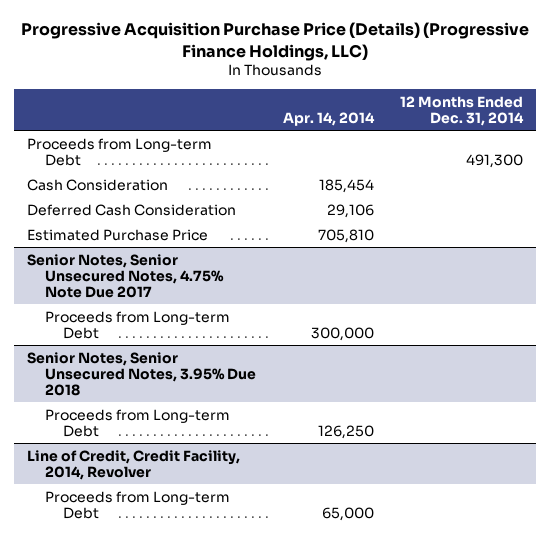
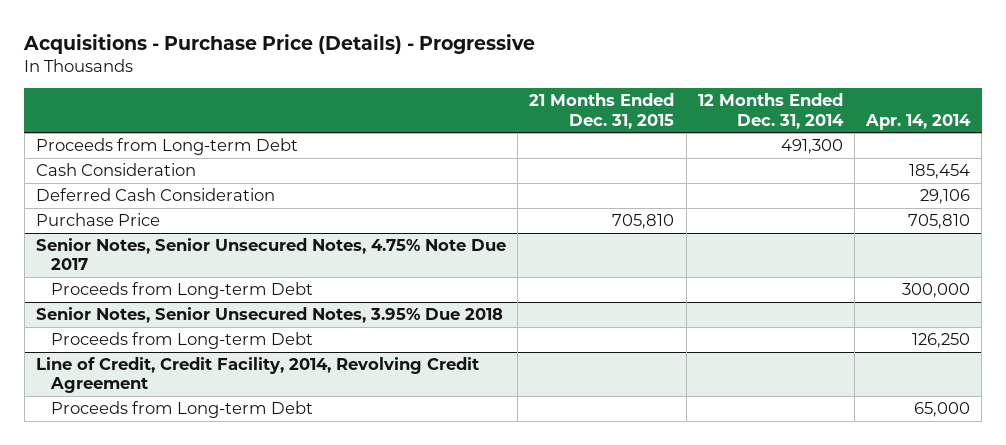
- Progressive Acquisition Purchase Price (Details) (Progressive Finance Holdings, LLC)
+ Acquisitions - Purchase Price (Details) - Progressive
- | Apr. 14, 2014 | 12 Months Ended Dec. 31, 2014
+ | 21 Months Ended Dec. 31, 2015 | 12 Months Ended Dec. 31, 2014 | Apr. 14, 2014
- Estimated Purchase Price | 705,810 |
+ Purchase Price | 705,810 | | 705,810
- Line of Credit, Credit Facility, 2014, Revolver
+ Line of Credit, Credit Facility, 2014, Revolving Credit Agreement

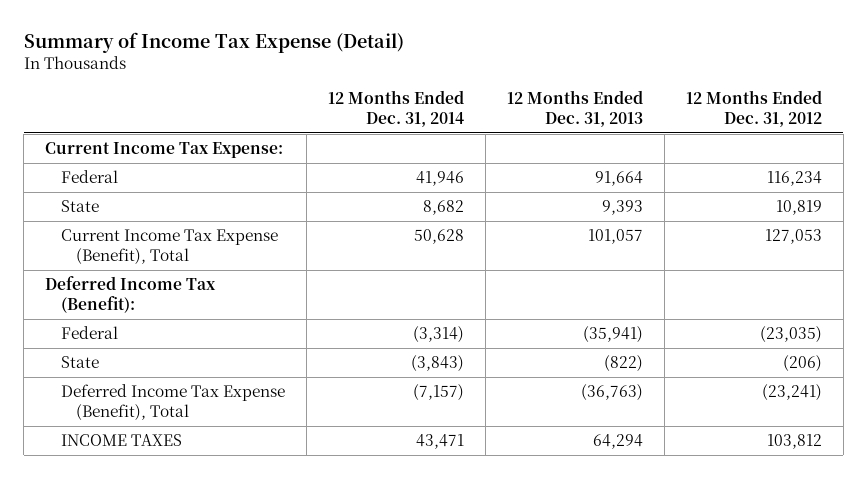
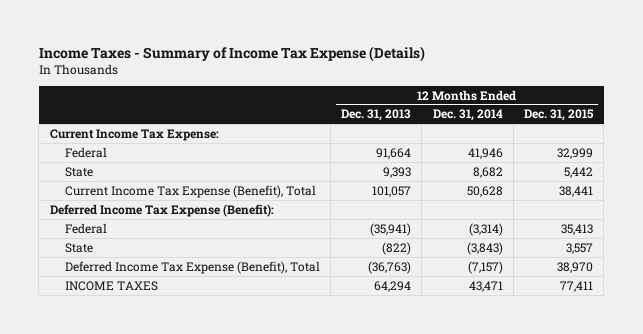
- Summary of Income Tax Expense (Detail)
+ Income Taxes - Summary of Income Tax Expense (Details)
- | 12 Months Ended Dec. 31, 2014 | 12 Months Ended Dec. 31, 2013 | 12 Months Ended Dec. 31, 2012
+ | 12 Months Ended Dec. 31, 2013 | 12 Months Ended Dec. 31, 2014 | 12 Months Ended Dec. 31, 2015
- Deferred Income Tax (Benefit):
+ Deferred Income Tax Expense (Benefit):

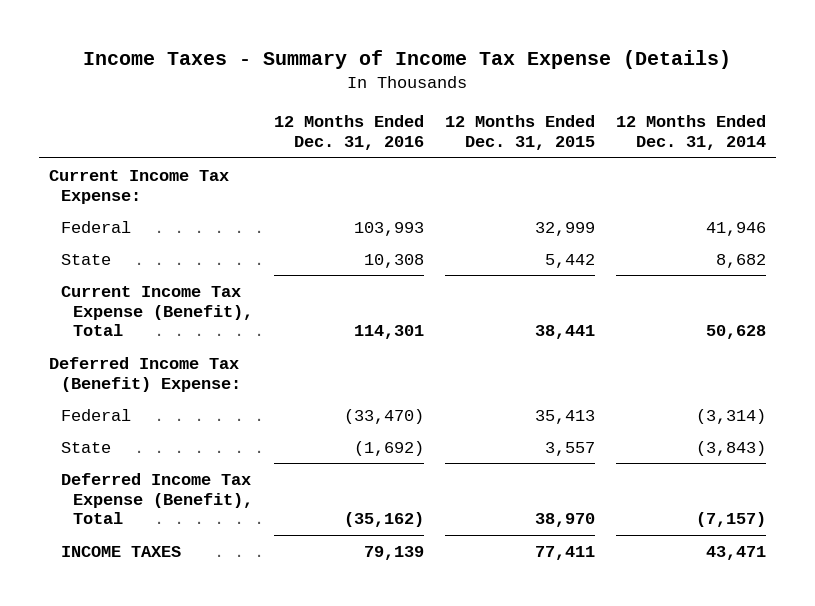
- | 12 Months Ended Dec. 31, 2013 | 12 Months Ended Dec. 31, 2014 | 12 Months Ended Dec. 31, 2015
+ | 12 Months Ended Dec. 31, 2016 | 12 Months Ended Dec. 31, 2015 | 12 Months Ended Dec. 31, 2014
- Deferred Income Tax Expense (Benefit):
+ Deferred Income Tax (Benefit) Expense:

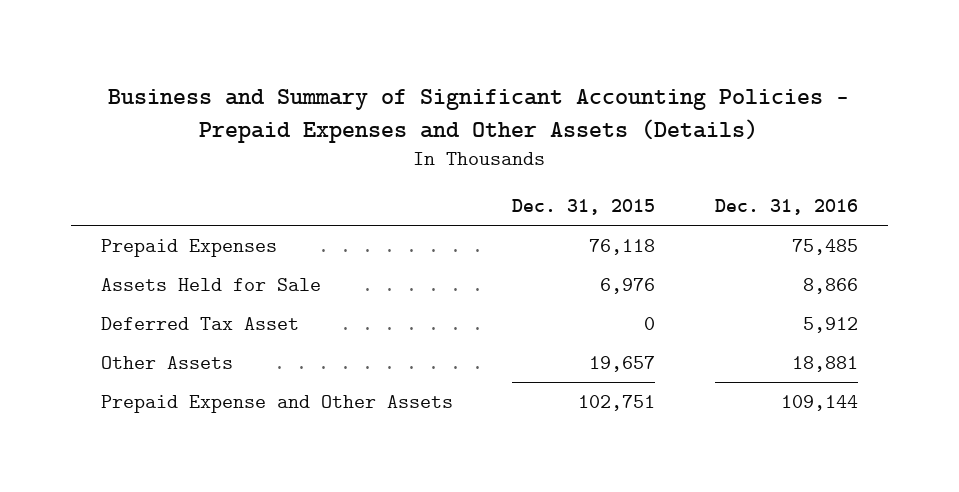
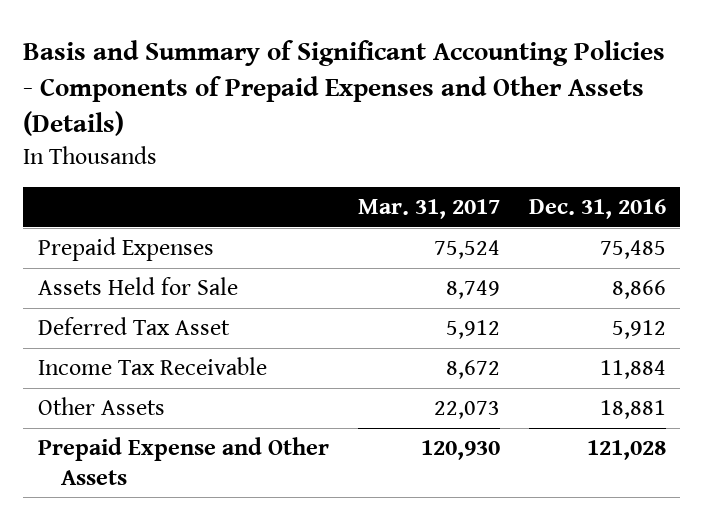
- Business and Summary of Significant Accounting Policies - Prepaid Expenses and Other Assets (Details)
+ Basis and Summary of Significant Accounting Policies - Components of Prepaid Expenses and Other Assets (Details)
- | Dec. 31, 2015 | Dec. 31, 2016
+ | Mar. 31, 2017 | Dec. 31, 2016
+ Income Tax Receivable | 8,672 | 11,884
- Prepaid Expense and Other Assets | 102,751 | 109,144
+ Prepaid Expense and Other Assets | 120,930 | 121,028

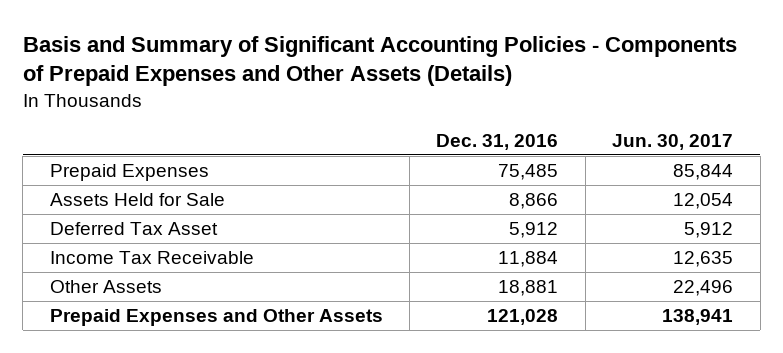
- | Mar. 31, 2017 | Dec. 31, 2016
+ | Dec. 31, 2016 | Jun. 30, 2017
- Prepaid Expense and Other Assets | 120,930 | 121,028
+ Prepaid Expenses and Other Assets | 121,028 | 138,941

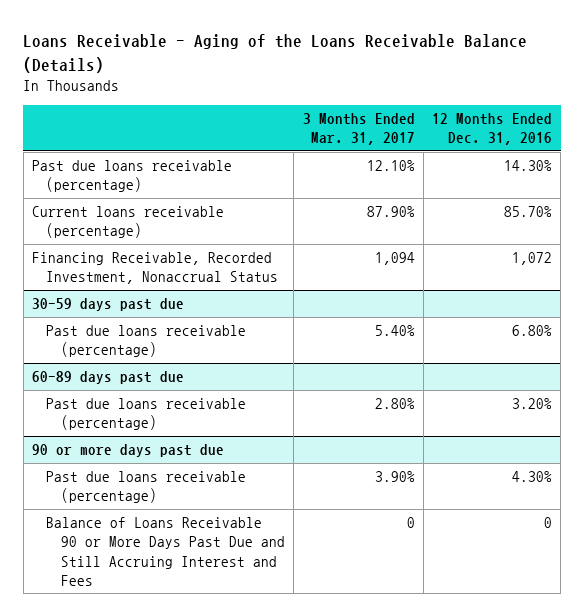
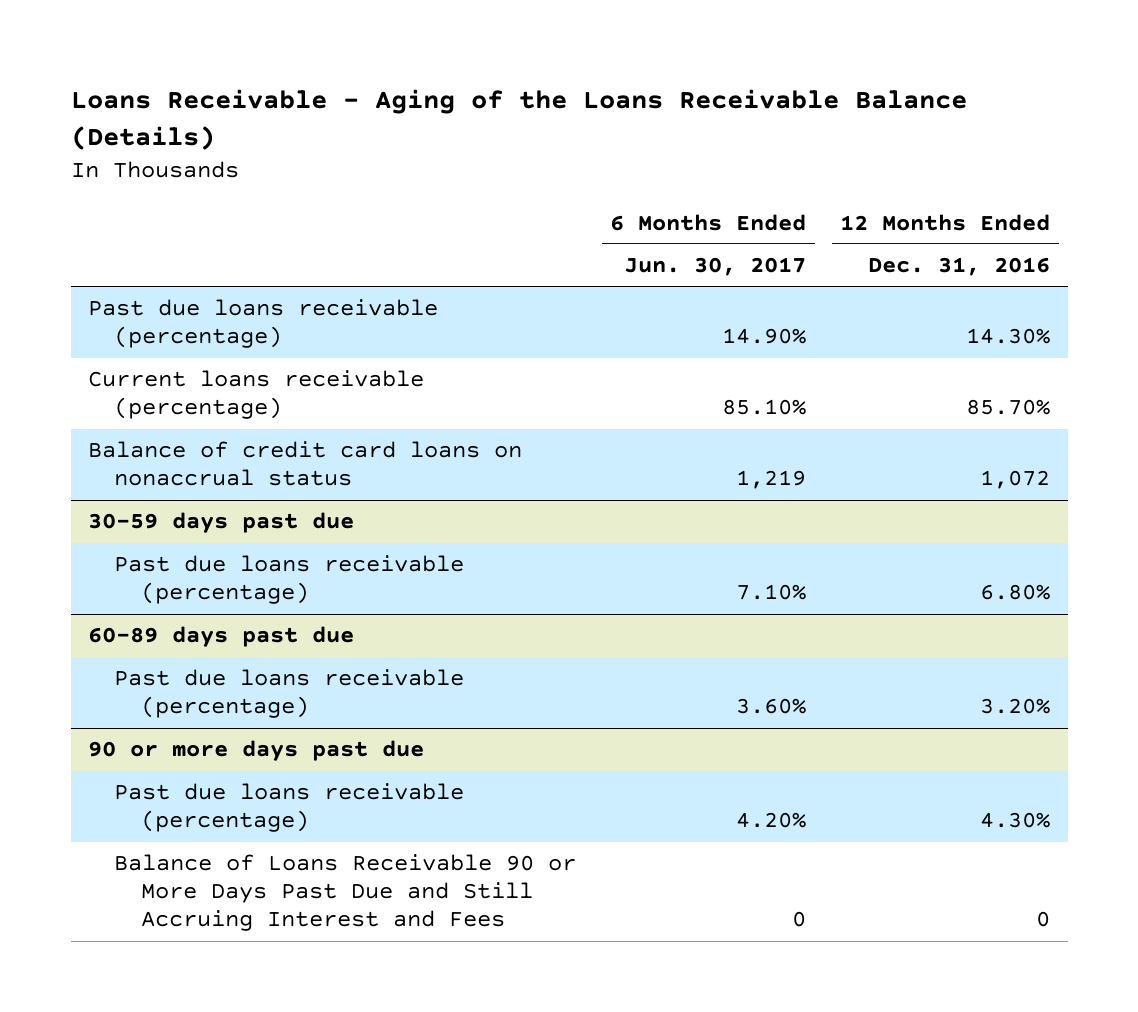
- | 3 Months Ended Mar. 31, 2017 | 12 Months Ended Dec. 31, 2016
+ | 6 Months Ended Jun. 30, 2017 | 12 Months Ended Dec. 31, 2016
- Financing Receivable, Recorded Investment, Nonaccrual Status | 1,094 | 1,072
+ Balance of credit card loans on nonaccrual status | 1,219 | 1,072

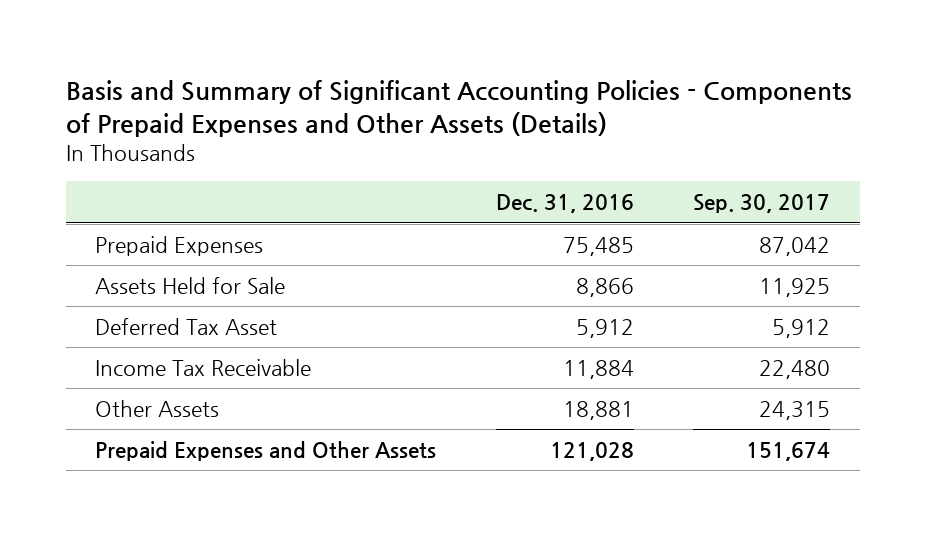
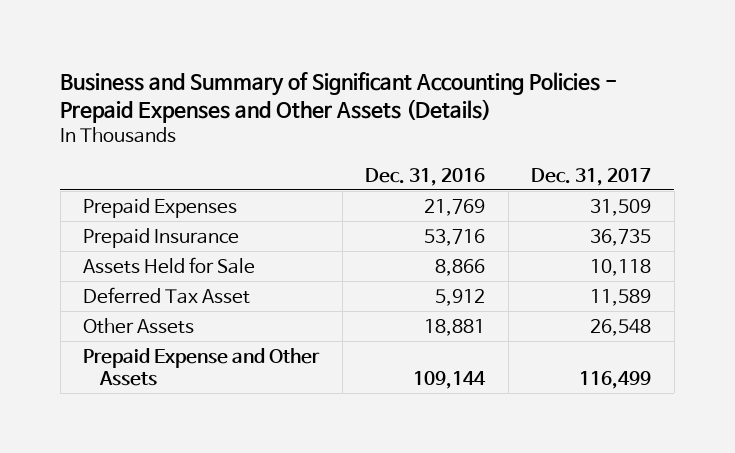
- Basis and Summary of Significant Accounting Policies - Components of Prepaid Expenses and Other Assets (Details)
+ Business and Summary of Significant Accounting Policies - Prepaid Expenses and Other Assets (Details)
- | Dec. 31, 2016 | Sep. 30, 2017
+ | Dec. 31, 2016 | Dec. 31, 2017
- Prepaid Expenses | 75,485 | 87,042
+ Prepaid Expenses | 21,769 | 31,509
+ Prepaid Insurance | 53,716 | 36,735
- Income Tax Receivable | 11,884 | 22,480
- Prepaid Expenses and Other Assets | 121,028 | 151,674
+ Prepaid Expense and Other Assets | 109,144 | 116,499

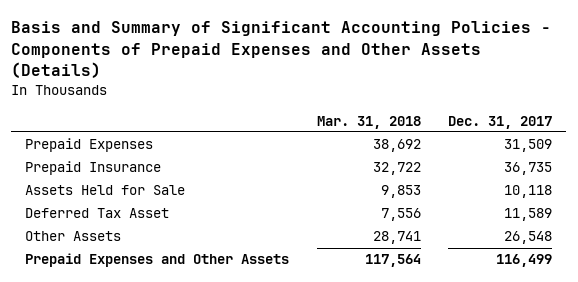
- Business and Summary of Significant Accounting Policies - Prepaid Expenses and Other Assets (Details)
+ Basis and Summary of Significant Accounting Policies - Components of Prepaid Expenses and Other Assets (Details)
- | Dec. 31, 2016 | Dec. 31, 2017
+ | Mar. 31, 2018 | Dec. 31, 2017
- Prepaid Expense and Other Assets | 109,144 | 116,499
+ Prepaid Expenses and Other Assets | 117,564 | 116,499

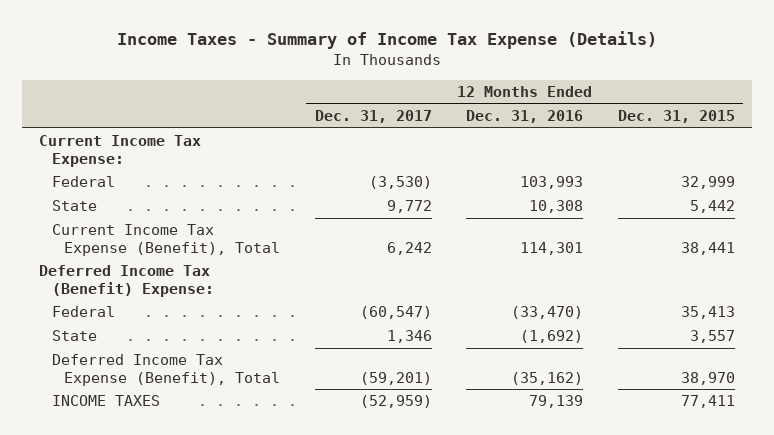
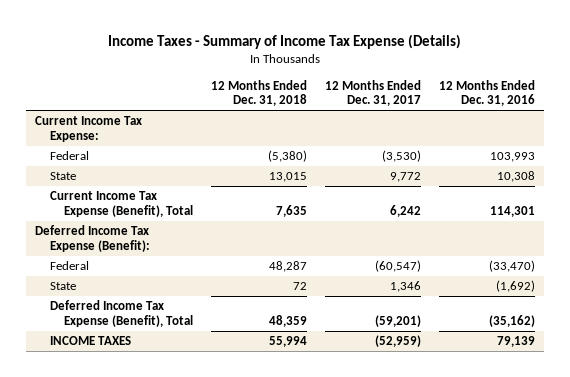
- | 12 Months Ended Dec. 31, 2017 | 12 Months Ended Dec. 31, 2016 | 12 Months Ended Dec. 31, 2015
+ | 12 Months Ended Dec. 31, 2018 | 12 Months Ended Dec. 31, 2017 | 12 Months Ended Dec. 31, 2016
- Deferred Income Tax (Benefit) Expense:
+ Deferred Income Tax Expense (Benefit):

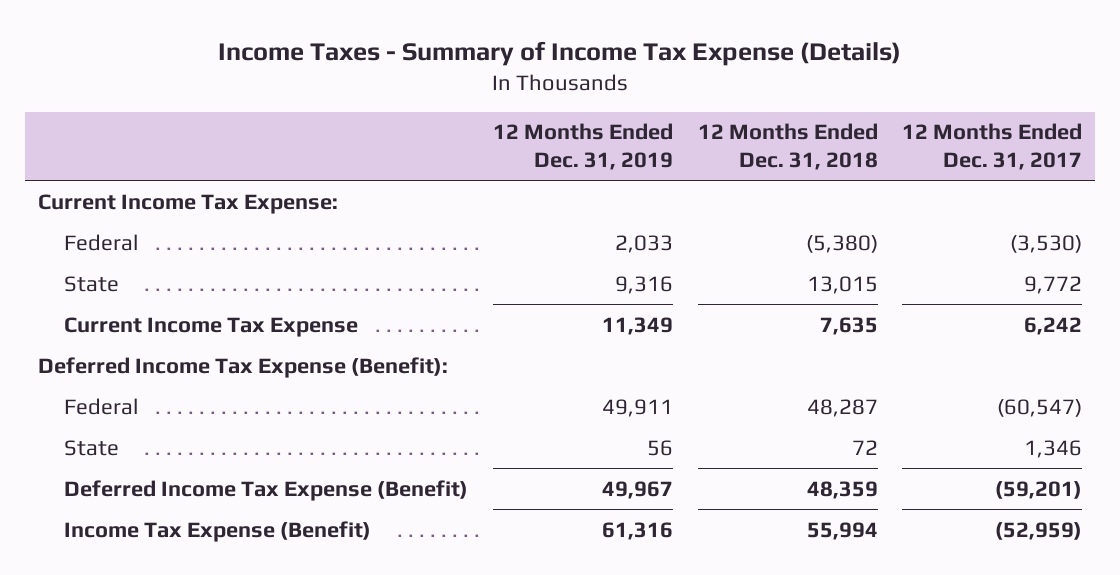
- | 12 Months Ended Dec. 31, 2018 | 12 Months Ended Dec. 31, 2017 | 12 Months Ended Dec. 31, 2016
+ | 12 Months Ended Dec. 31, 2019 | 12 Months Ended Dec. 31, 2018 | 12 Months Ended Dec. 31, 2017
- Current Income Tax Expense (Benefit), Total | 7,635 | 6,242 | 114,301
+ Current Income Tax Expense | 11,349 | 7,635 | 6,242
- Deferred Income Tax Expense (Benefit), Total | 48,359 | (59,201) | (35,162)
- INCOME TAXES | 55,994 | (52,959) | 79,139
+ Deferred Income Tax Expense (Benefit) | 49,967 | 48,359 | (59,201)
+ Income Tax Expense (Benefit) | 61,316 | 55,994 | (52,959)

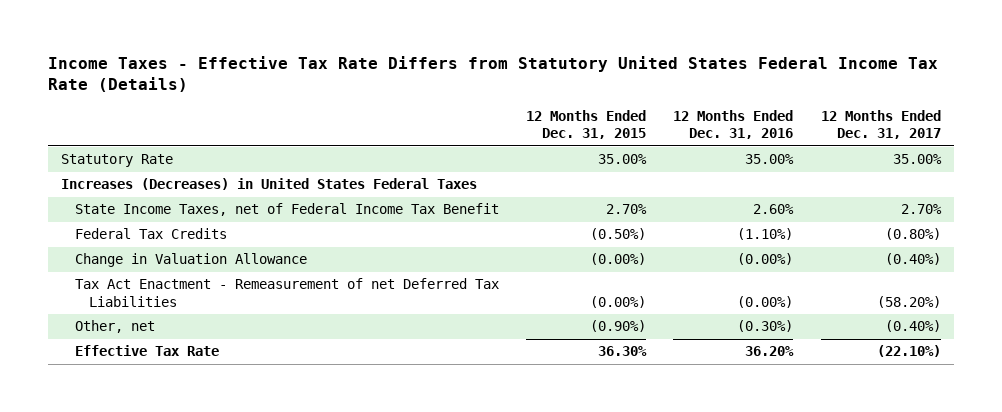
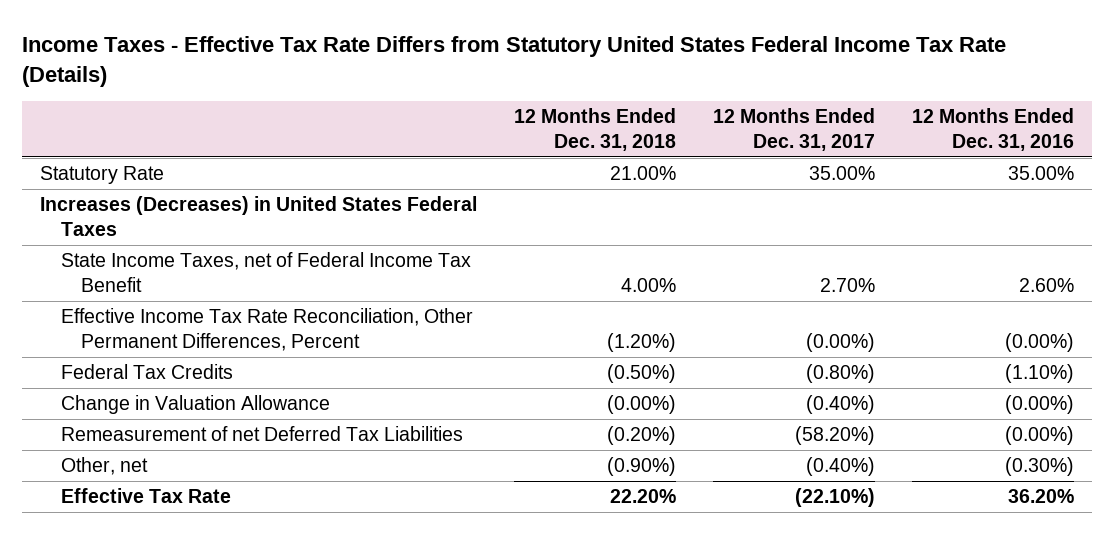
- | 12 Months Ended Dec. 31, 2015 | 12 Months Ended Dec. 31, 2016 | 12 Months Ended Dec. 31, 2017
+ | 12 Months Ended Dec. 31, 2018 | 12 Months Ended Dec. 31, 2017 | 12 Months Ended Dec. 31, 2016
+ Effective Income Tax Rate Reconciliation, Other Permanent Differences, Percent | (1.20%) | (0.00%) | (0.00%)
- Tax Act Enactment - Remeasurement of net Deferred Tax Liabilities | (0.00%) | (0.00%) | (58.20%)
+ Remeasurement of net Deferred Tax Liabilities | (0.20%) | (58.20%) | (0.00%)

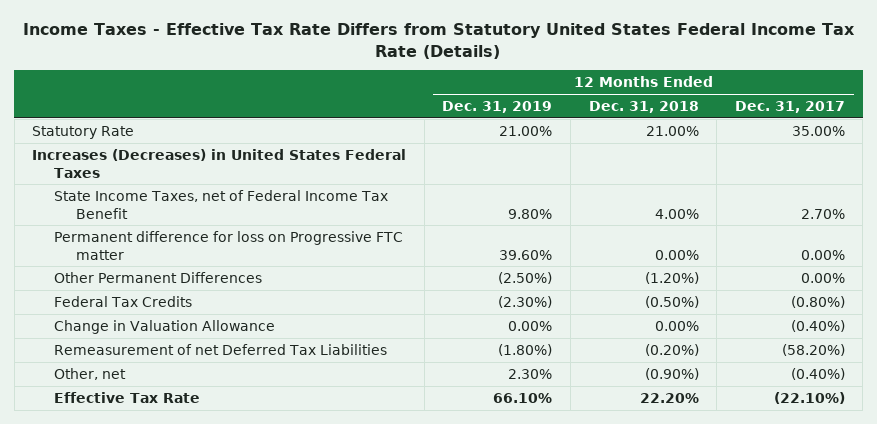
- | 12 Months Ended Dec. 31, 2018 | 12 Months Ended Dec. 31, 2017 | 12 Months Ended Dec. 31, 2016
+ | 12 Months Ended Dec. 31, 2019 | 12 Months Ended Dec. 31, 2018 | 12 Months Ended Dec. 31, 2017
- Effective Income Tax Rate Reconciliation, Other Permanent Differences, Percent | (1.20%) | (0.00%) | (0.00%)
+ Permanent difference for loss on Progressive FTC matter | 39.60% | 0.00% | 0.00%
+ Other Permanent Differences | (2.50%) | (1.20%) | 0.00%
- Change in Valuation Allowance | (0.00%) | (0.40%) | (0.00%)
+ Change in Valuation Allowance | 0.00% | 0.00% | (0.40%)

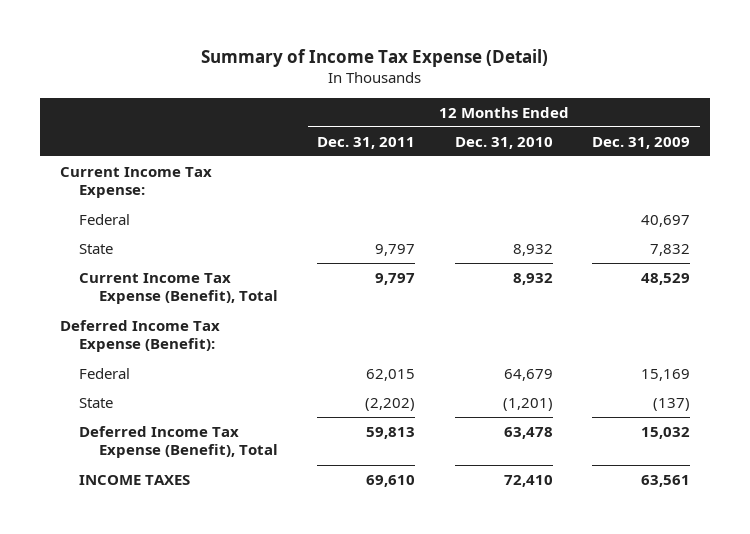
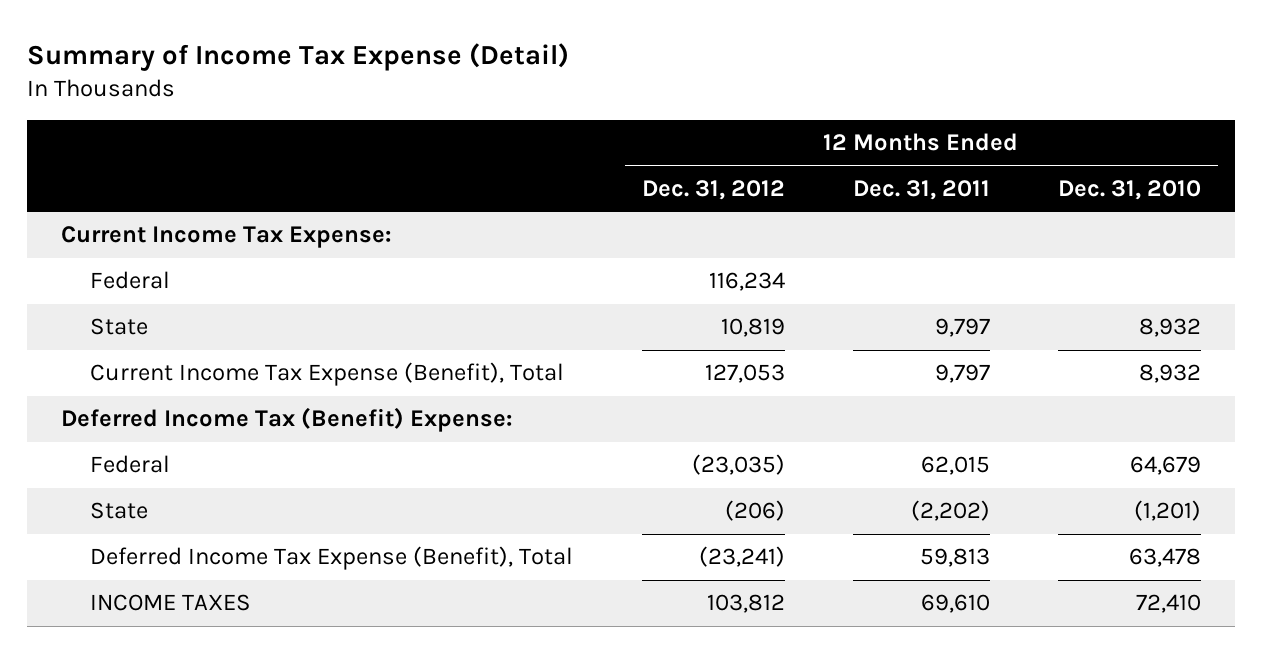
- | 12 Months Ended Dec. 31, 2011 | 12 Months Ended Dec. 31, 2010 | 12 Months Ended Dec. 31, 2009
+ | 12 Months Ended Dec. 31, 2012 | 12 Months Ended Dec. 31, 2011 | 12 Months Ended Dec. 31, 2010
- Deferred Income Tax Expense (Benefit):
+ Deferred Income Tax (Benefit) Expense:

